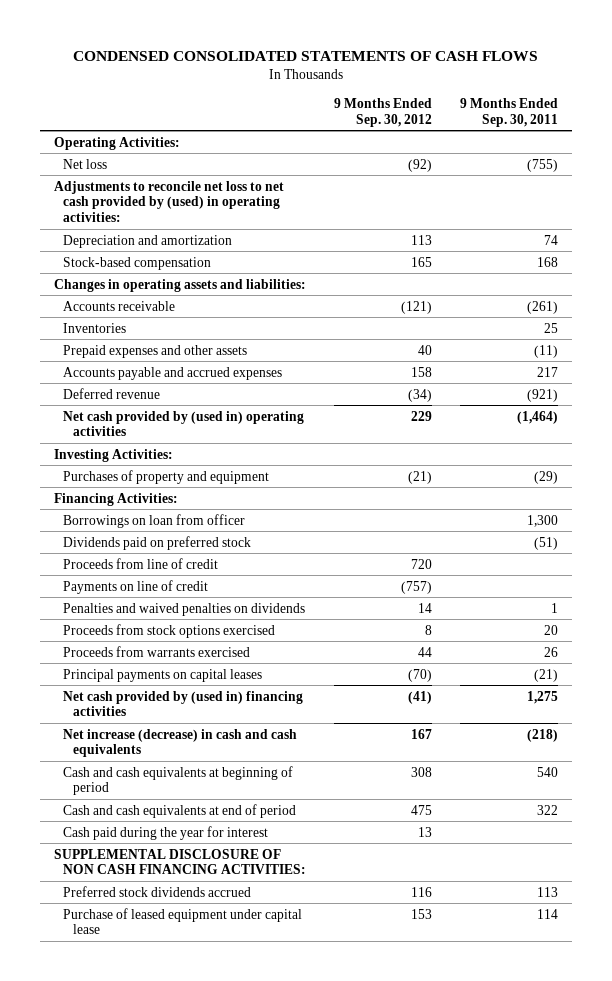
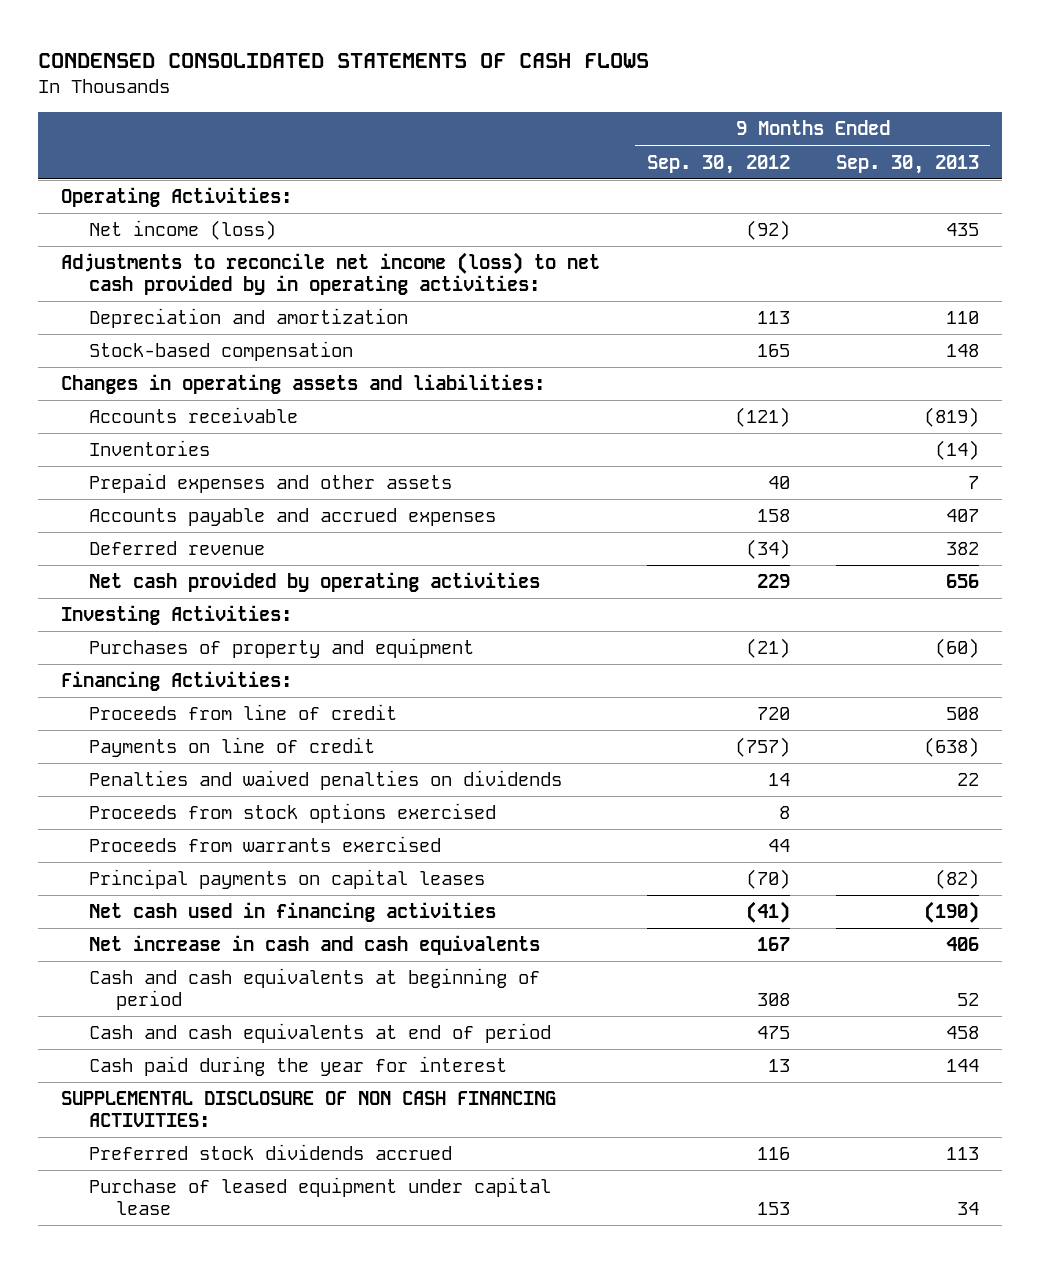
- | 9 Months Ended Sep. 30, 2012 | 9 Months Ended Sep. 30, 2011
+ | 9 Months Ended Sep. 30, 2012 | 9 Months Ended Sep. 30, 2013
- Net loss | (92) | (755)
- Adjustments to reconcile net loss to net cash provided by (used) in operating activities:
+ Net income (loss) | (92) | 435
+ Adjustments to reconcile net income (loss) to net cash provided by in operating activities:
- Net cash provided by (used in) operating activities | 229 | (1,464)
+ Net cash provided by operating activities | 229 | 656
- Borrowings on loan from officer | | 1,300
- Dividends paid on preferred stock | | (51)
- Net cash provided by (used in) financing activities | (41) | 1,275
- Net increase (decrease) in cash and cash equivalents | 167 | (218)
+ Net cash used in financing activities | (41) | (190)
+ Net increase in cash and cash equivalents | 167 | 406

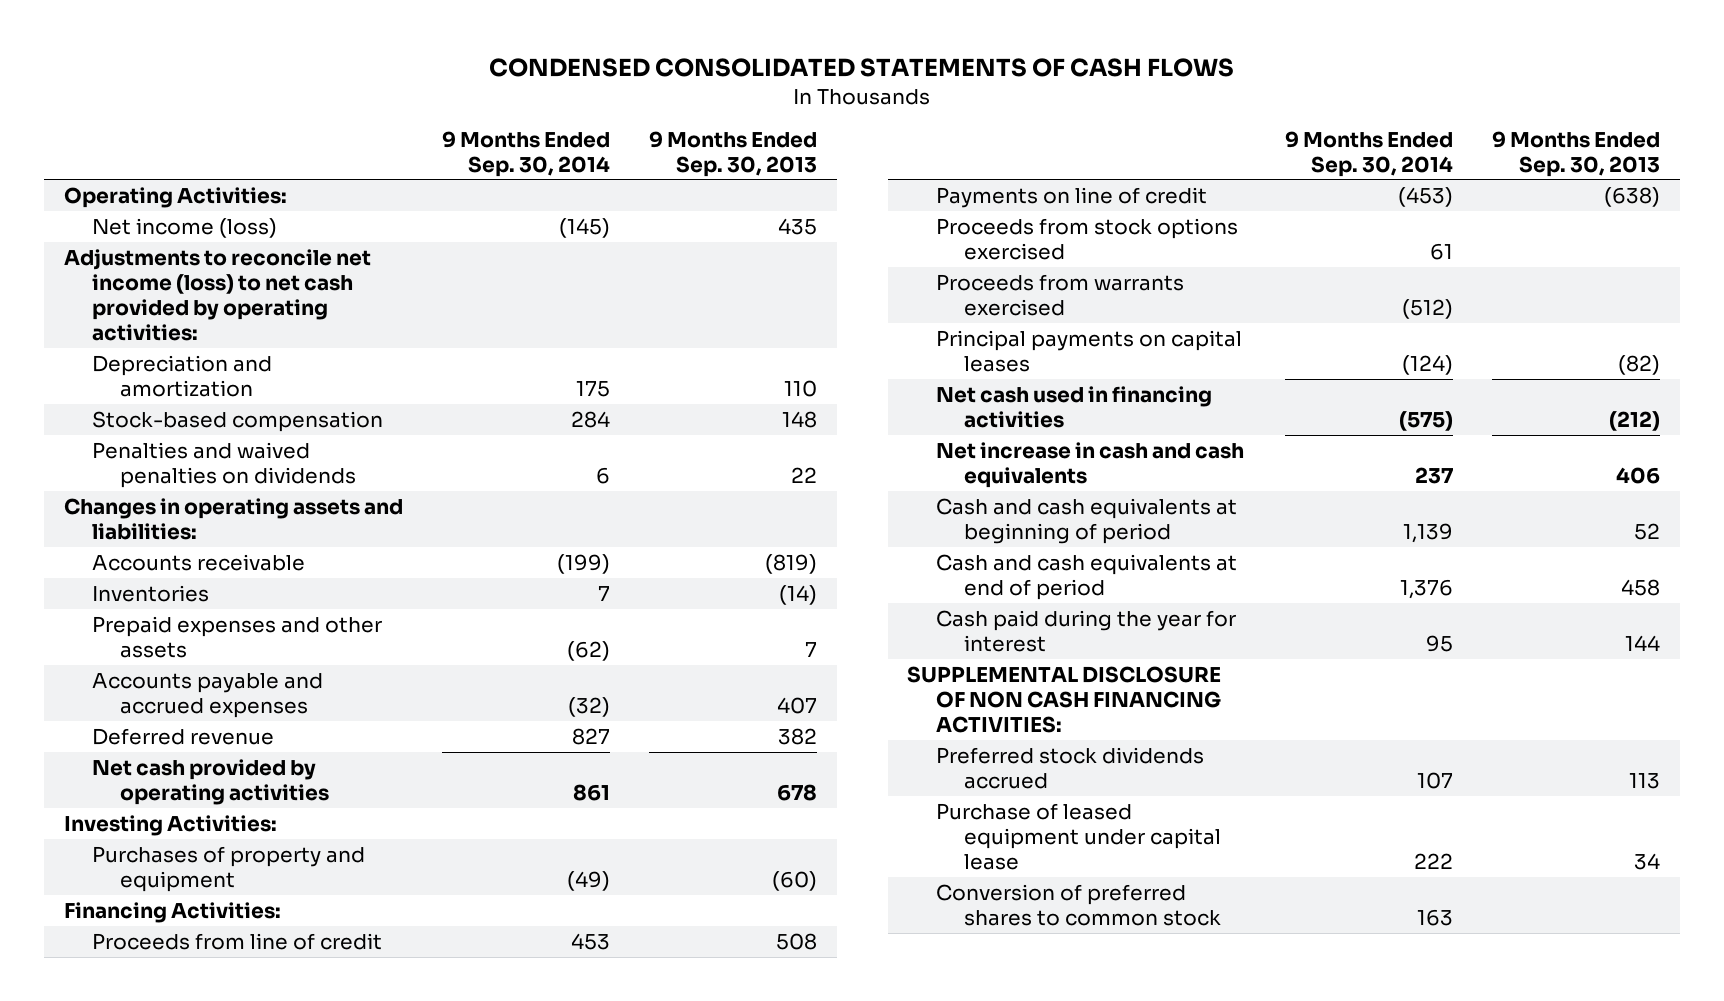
- | 9 Months Ended Sep. 30, 2012 | 9 Months Ended Sep. 30, 2013
+ | 9 Months Ended Sep. 30, 2014 | 9 Months Ended Sep. 30, 2013
- Adjustments to reconcile net income (loss) to net cash provided by in operating activities:
+ Adjustments to reconcile net income (loss) to net cash provided by operating activities:
moved up: Penalties and waived penalties on dividends | 6 | 22
- Net cash provided by operating activities | 229 | 656
+ Net cash provided by operating activities | 861 | 678
- Net cash used in financing activities | (41) | (190)
+ Net cash used in financing activities | (575) | (212)
+ Conversion of preferred shares to common stock | 163 |

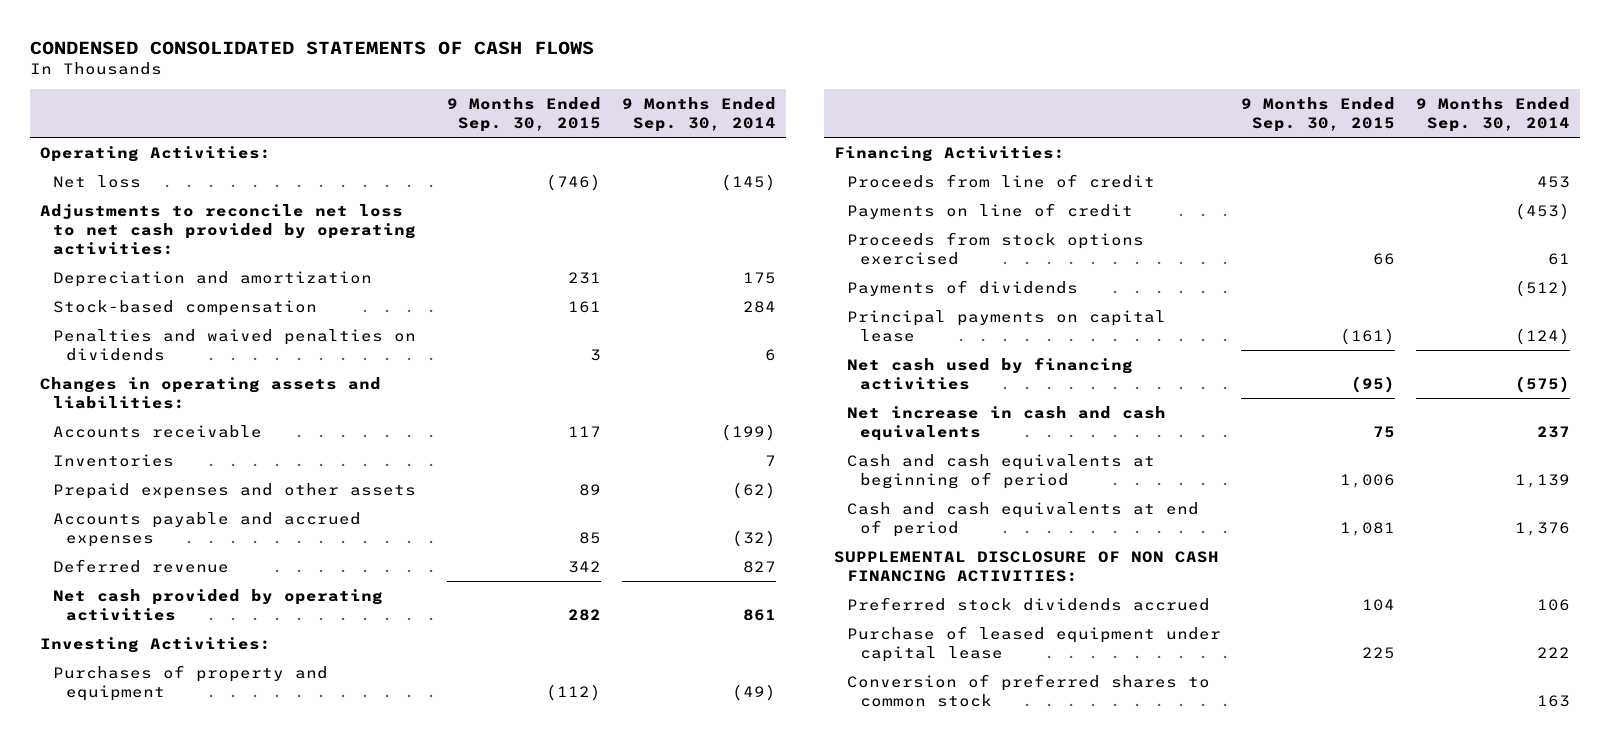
- | 9 Months Ended Sep. 30, 2014 | 9 Months Ended Sep. 30, 2013
+ | 9 Months Ended Sep. 30, 2015 | 9 Months Ended Sep. 30, 2014
- Net income (loss) | (145) | 435
- Adjustments to reconcile net income (loss) to net cash provided by operating activities:
+ Net loss | (746) | (145)
+ Adjustments to reconcile net loss to net cash provided by operating activities:
- Proceeds from warrants exercised | (512) |
- Principal payments on capital leases | (124) | (82)
- Net cash used in financing activities | (575) | (212)
+ Payments of dividends | | (512)
+ Principal payments on capital lease | (161) | (124)
+ Net cash used by financing activities | (95) | (575)
- Cash paid during the year for interest | 95 | 144
- Preferred stock dividends accrued | 107 | 113
+ Preferred stock dividends accrued | 104 | 106

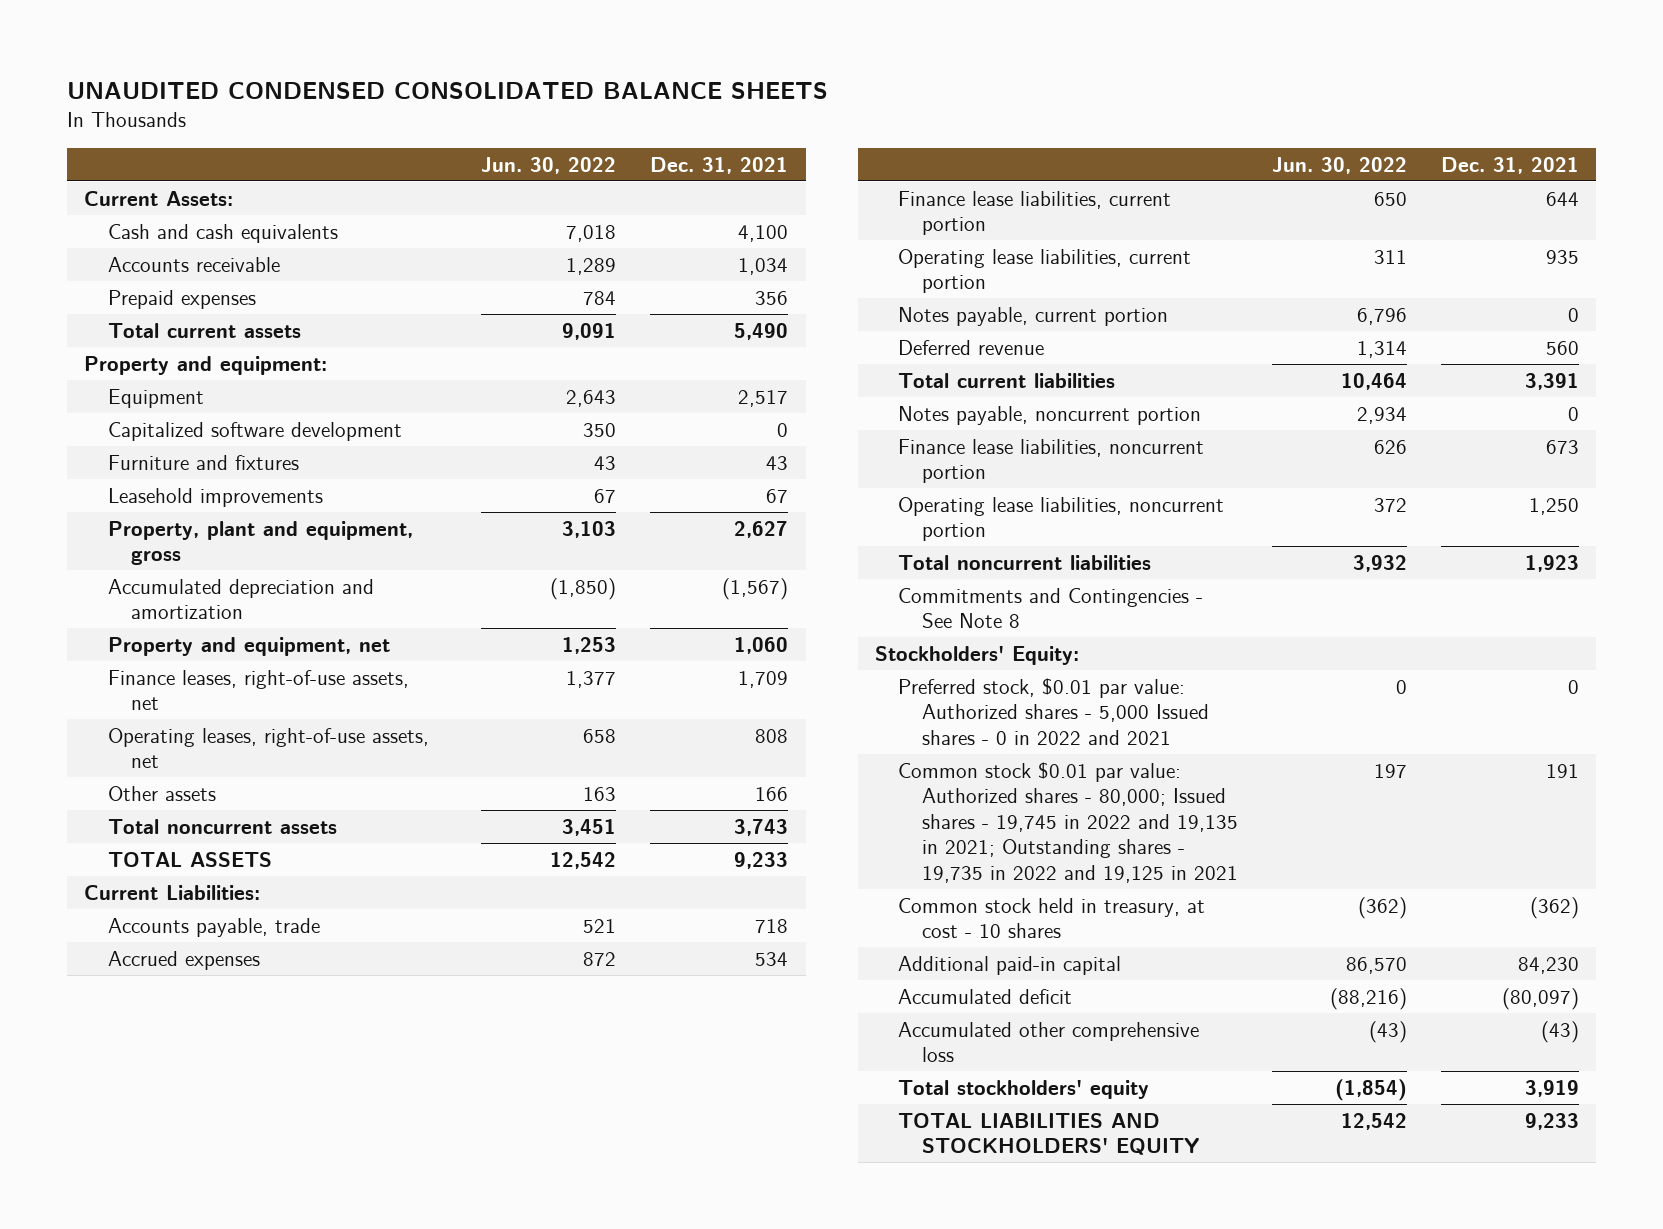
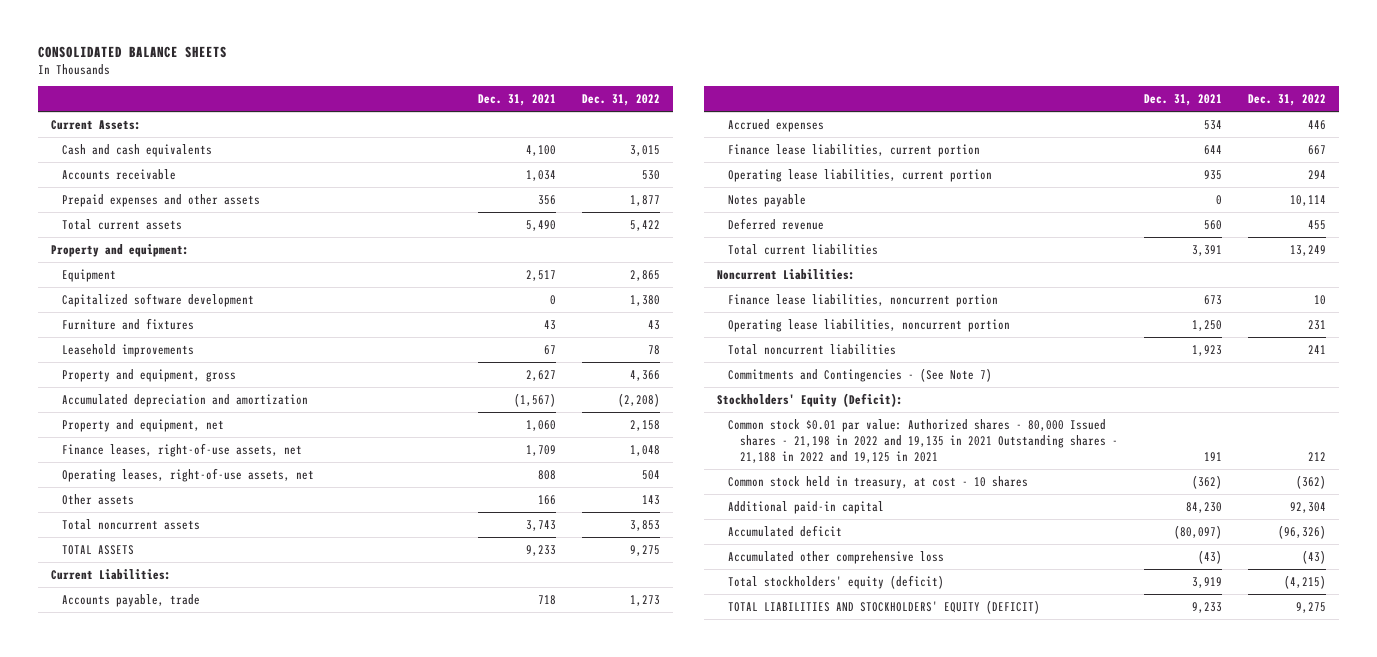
- UNAUDITED CONDENSED CONSOLIDATED BALANCE SHEETS
+ CONSOLIDATED BALANCE SHEETS
- | Jun. 30, 2022 | Dec. 31, 2021
+ | Dec. 31, 2021 | Dec. 31, 2022
- Prepaid expenses | 784 | 356
+ Prepaid expenses and other assets | 356 | 1,877
- Property, plant and equipment, gross | 3,103 | 2,627
+ Property and equipment, gross | 2,627 | 4,366
- Notes payable, current portion | 6,796 | 0
+ Notes payable | 0 | 10,114
- Notes payable, noncurrent portion | 2,934 | 0
+ Noncurrent Liabilities:
- Commitments and Contingencies - See Note 8
- Stockholders' Equity:
- Preferred stock, $0.01 par value: Authorized shares - 5,000 Issued shares - 0 in 2022 and 2021 | 0 | 0
- Common stock $0.01 par value: Authorized shares - 80,000; Issued shares - 19,745 in 2022 and 19,135 in 2021; Outstanding shares - 19,735 in 2022 and 19,125 in 2021 | 197 | 191
+ Commitments and Contingencies - (See Note 7)
+ Stockholders' Equity (Deficit):
+ Common stock $0.01 par value: Authorized shares - 80,000 Issued shares - 21,198 in 2022 and 19,135 in 2021 Outstanding shares - 21,188 in 2022 and 19,125 in 2021 | 191 | 212
- Total stockholders' equity | (1,854) | 3,919
- TOTAL LIABILITIES AND STOCKHOLDERS' EQUITY | 12,542 | 9,233
+ Total stockholders' equity (deficit) | 3,919 | (4,215)
+ TOTAL LIABILITIES AND STOCKHOLDERS' EQUITY (DEFICIT) | 9,233 | 9,275

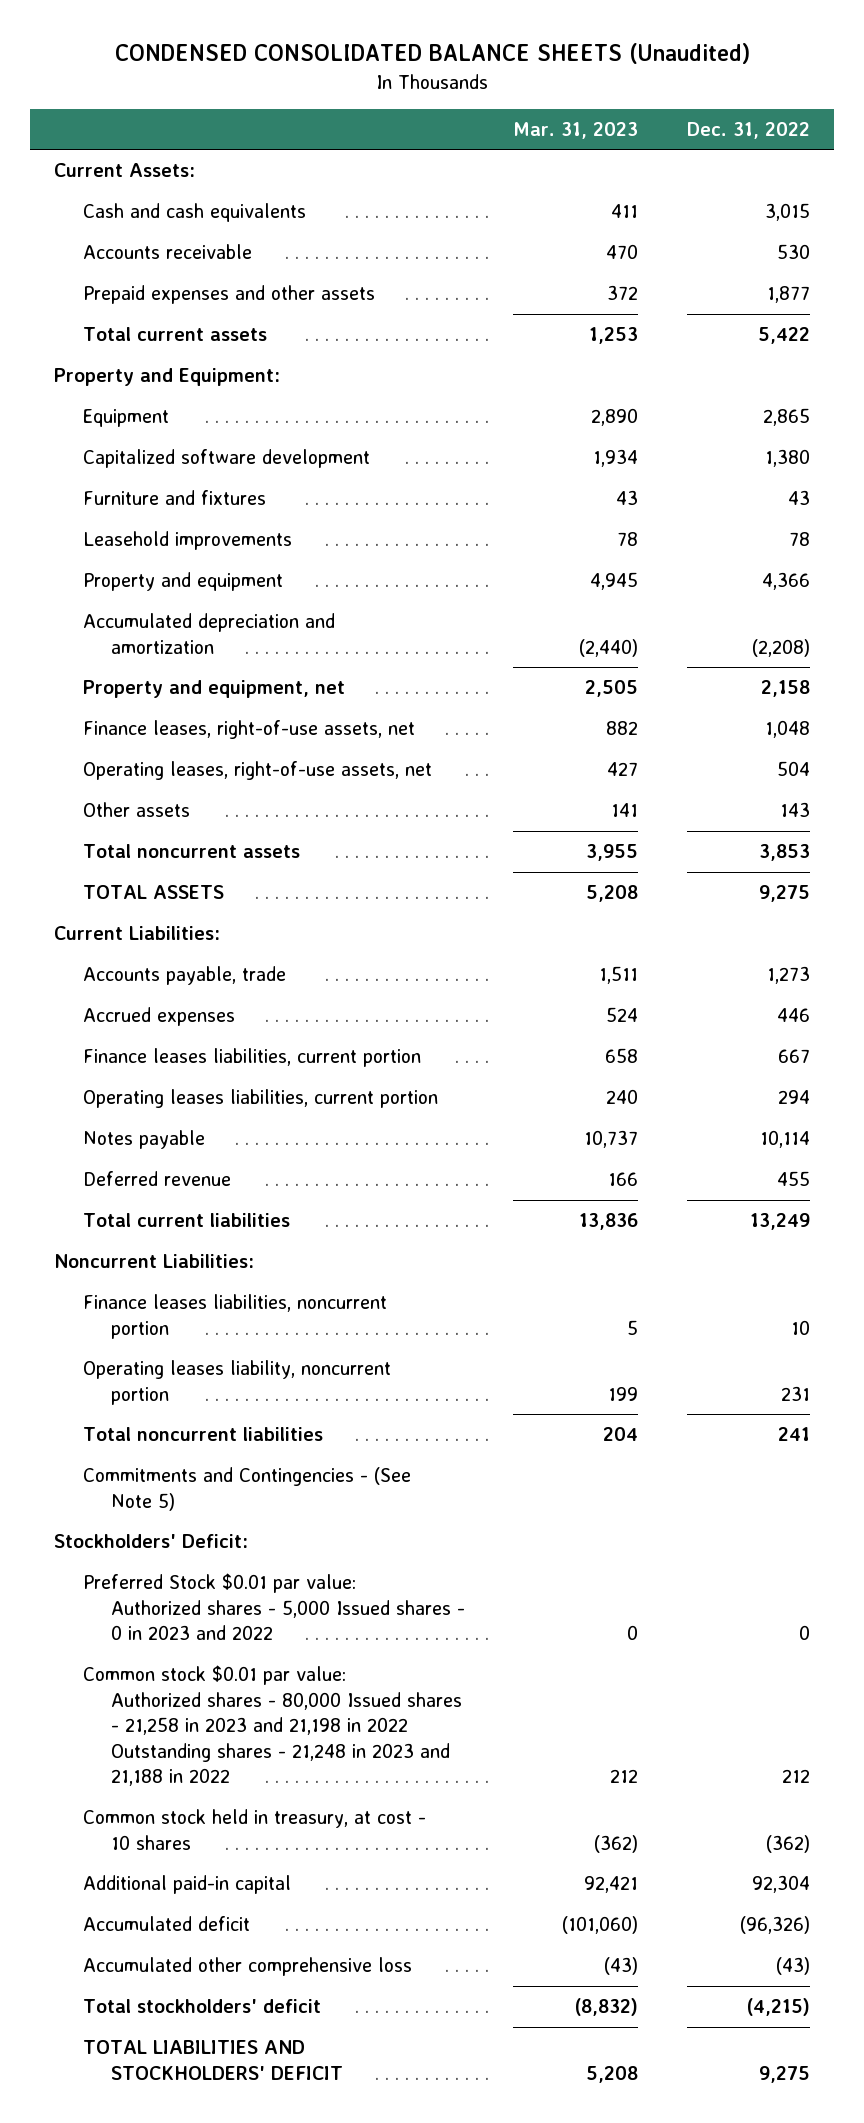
- CONSOLIDATED BALANCE SHEETS
+ CONDENSED CONSOLIDATED BALANCE SHEETS (Unaudited)
- | Dec. 31, 2021 | Dec. 31, 2022
+ | Mar. 31, 2023 | Dec. 31, 2022
- Property and equipment:
+ Property and Equipment:
- Property and equipment, gross | 2,627 | 4,366
+ Property and equipment | 4,945 | 4,366
- Finance lease liabilities, current portion | 644 | 667
- Operating lease liabilities, current portion | 935 | 294
+ Finance leases liabilities, current portion | 658 | 667
+ Operating leases liabilities, current portion | 240 | 294
- Finance lease liabilities, noncurrent portion | 673 | 10
- Operating lease liabilities, noncurrent portion | 1,250 | 231
+ Finance leases liabilities, noncurrent portion | 5 | 10
+ Operating leases liability, noncurrent portion | 199 | 231
- Commitments and Contingencies - (See Note 7)
- Stockholders' Equity (Deficit):
- Common stock $0.01 par value: Authorized shares - 80,000 Issued shares - 21,198 in 2022 and 19,135 in 2021 Outstanding shares - 21,188 in 2022 and 19,125 in 2021 | 191 | 212
+ Commitments and Contingencies - (See Note 5)
+ Stockholders' Deficit:
+ Preferred Stock $0.01 par value: Authorized shares - 5,000 Issued shares - 0 in 2023 and 2022 | 0 | 0
+ Common stock $0.01 par value: Authorized shares - 80,000 Issued shares - 21,258 in 2023 and 21,198 in 2022 Outstanding shares - 21,248 in 2023 and 21,188 in 2022 | 212 | 212
- Total stockholders' equity (deficit) | 3,919 | (4,215)
- TOTAL LIABILITIES AND STOCKHOLDERS' EQUITY (DEFICIT) | 9,233 | 9,275
+ Total stockholders' deficit | (8,832) | (4,215)
+ TOTAL LIABILITIES AND STOCKHOLDERS' DEFICIT | 5,208 | 9,275

